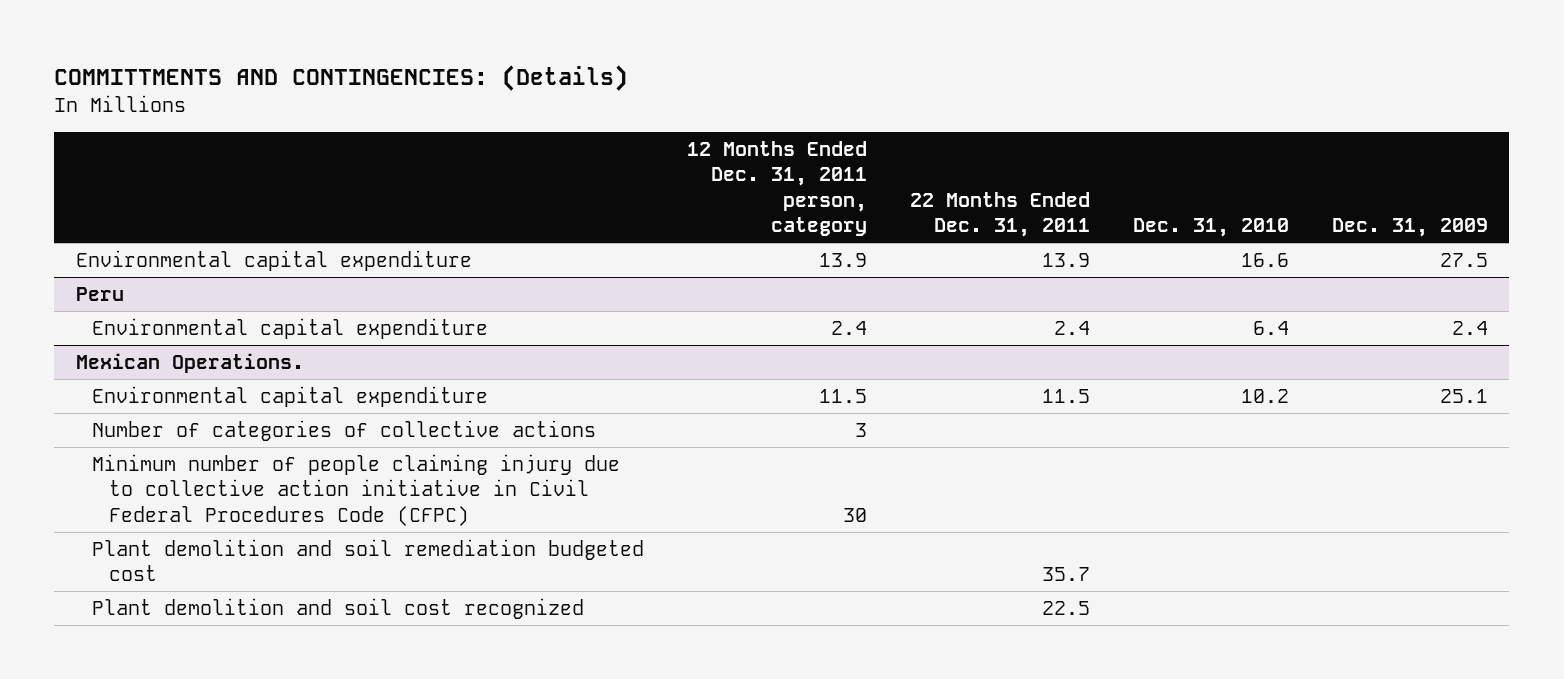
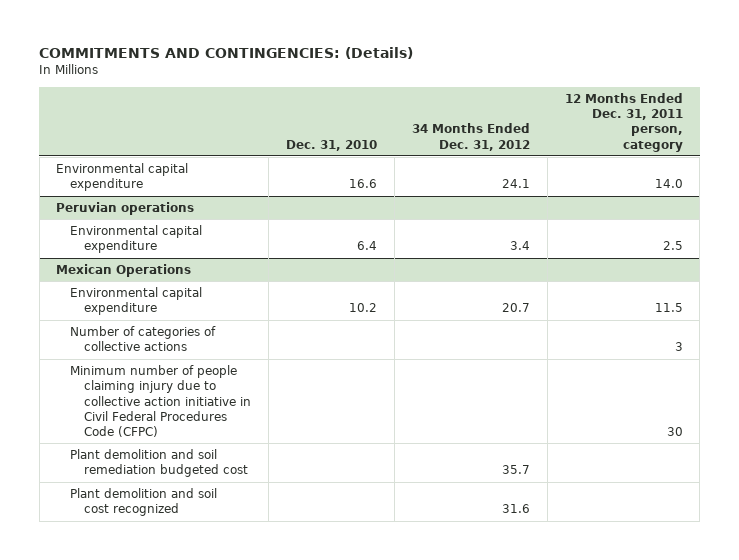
- COMMITTMENTS AND CONTINGENCIES: (Details)
+ COMMITMENTS AND CONTINGENCIES: (Details)
- | 12 Months Ended Dec. 31, 2011 person, category | 22 Months Ended Dec. 31, 2011 | Dec. 31, 2010 | Dec. 31, 2009
+ | Dec. 31, 2010 | 34 Months Ended Dec. 31, 2012 | 12 Months Ended Dec. 31, 2011 person, category
- Environmental capital expenditure | 13.9 | 13.9 | 16.6 | 27.5
- Peru
- Environmental capital expenditure | 2.4 | 2.4 | 6.4 | 2.4
- Mexican Operations.
+ Environmental capital expenditure | 16.6 | 24.1 | 14.0
+ Peruvian operations
+ Environmental capital expenditure | 6.4 | 3.4 | 2.5
+ Mexican Operations

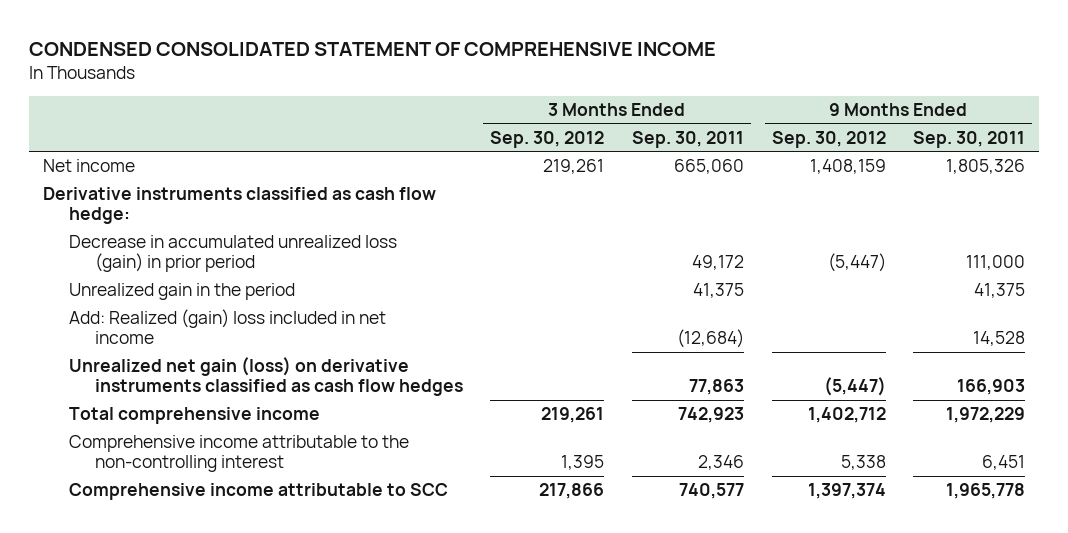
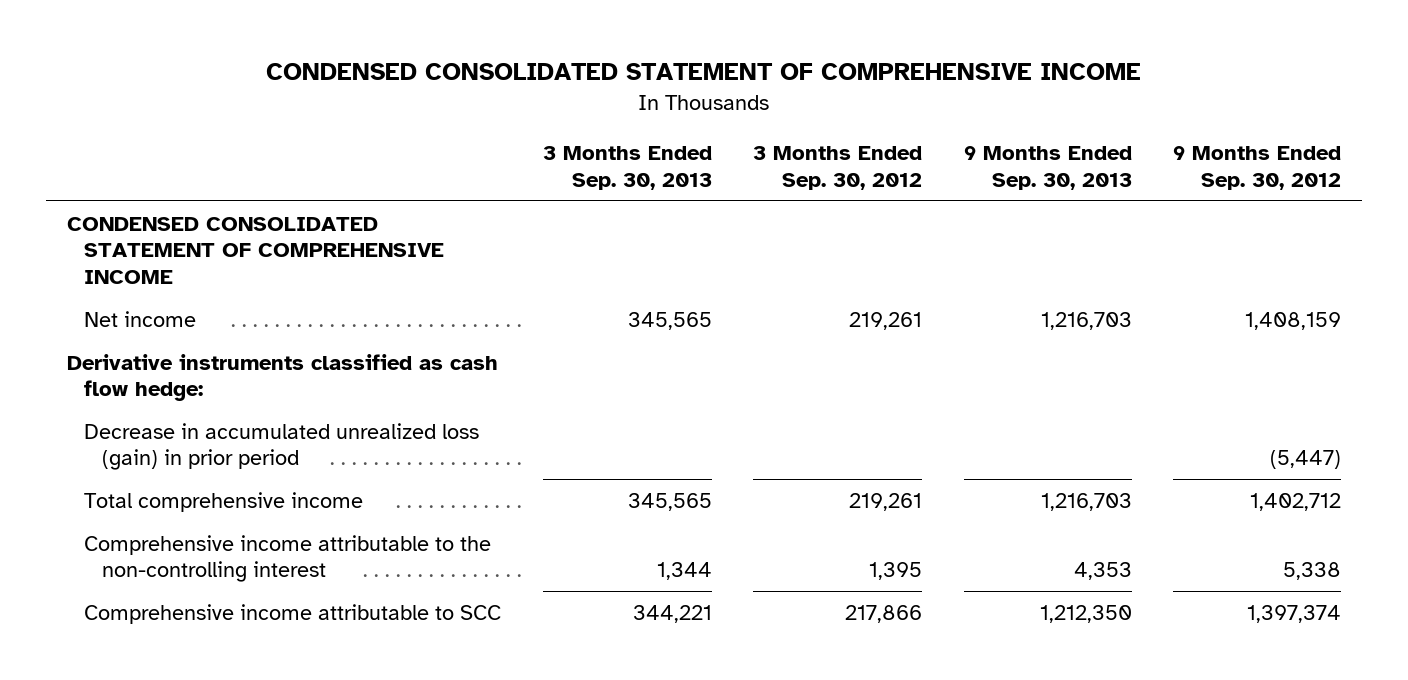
- | 3 Months Ended Sep. 30, 2012 | 3 Months Ended Sep. 30, 2011 | 9 Months Ended Sep. 30, 2012 | 9 Months Ended Sep. 30, 2011
+ | 3 Months Ended Sep. 30, 2013 | 3 Months Ended Sep. 30, 2012 | 9 Months Ended Sep. 30, 2013 | 9 Months Ended Sep. 30, 2012
+ CONDENSED CONSOLIDATED STATEMENT OF COMPREHENSIVE INCOME
- Unrealized gain in the period | | 41,375 | | 41,375
- Add: Realized (gain) loss included in net income | | (12,684) | | 14,528
- Unrealized net gain (loss) on derivative instruments classified as cash flow hedges | | 77,863 | (5,447) | 166,903

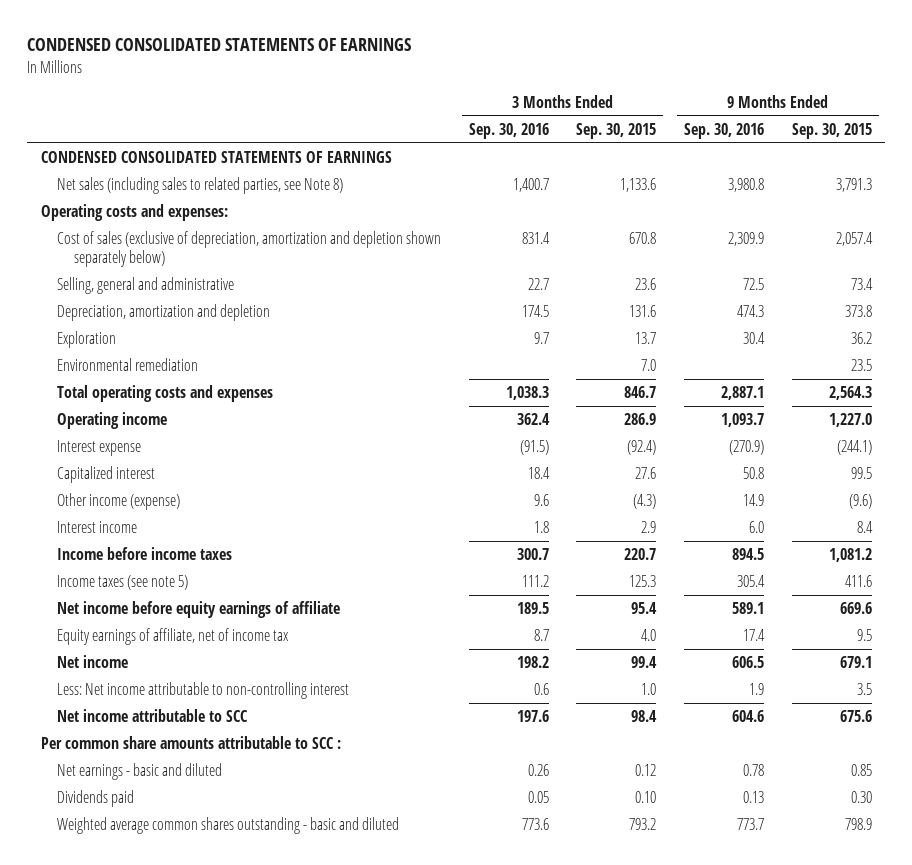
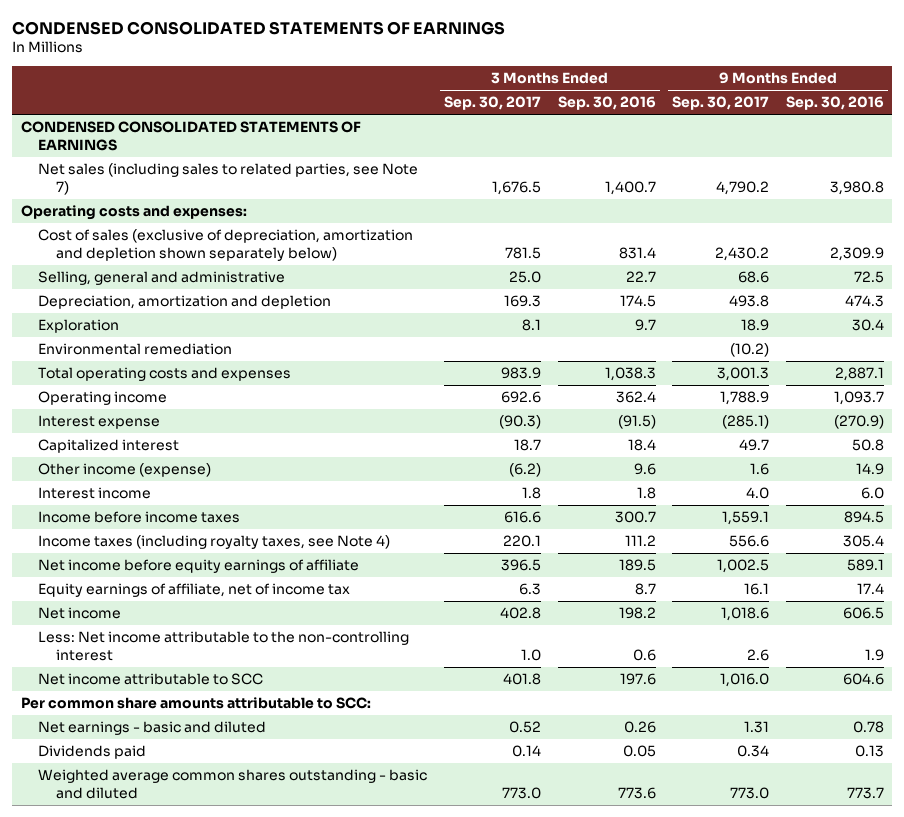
- | 3 Months Ended Sep. 30, 2016 | 3 Months Ended Sep. 30, 2015 | 9 Months Ended Sep. 30, 2016 | 9 Months Ended Sep. 30, 2015
+ | 3 Months Ended Sep. 30, 2017 | 3 Months Ended Sep. 30, 2016 | 9 Months Ended Sep. 30, 2017 | 9 Months Ended Sep. 30, 2016
- Net sales (including sales to related parties, see Note 8) | 1,400.7 | 1,133.6 | 3,980.8 | 3,791.3
+ Net sales (including sales to related parties, see Note 7) | 1,676.5 | 1,400.7 | 4,790.2 | 3,980.8
- Income taxes (see note 5) | 111.2 | 125.3 | 305.4 | 411.6
+ Income taxes (including royalty taxes, see Note 4) | 220.1 | 111.2 | 556.6 | 305.4
- Less: Net income attributable to non-controlling interest | 0.6 | 1.0 | 1.9 | 3.5
+ Less: Net income attributable to the non-controlling interest | 1.0 | 0.6 | 2.6 | 1.9
- Per common share amounts attributable to SCC :
+ Per common share amounts attributable to SCC:

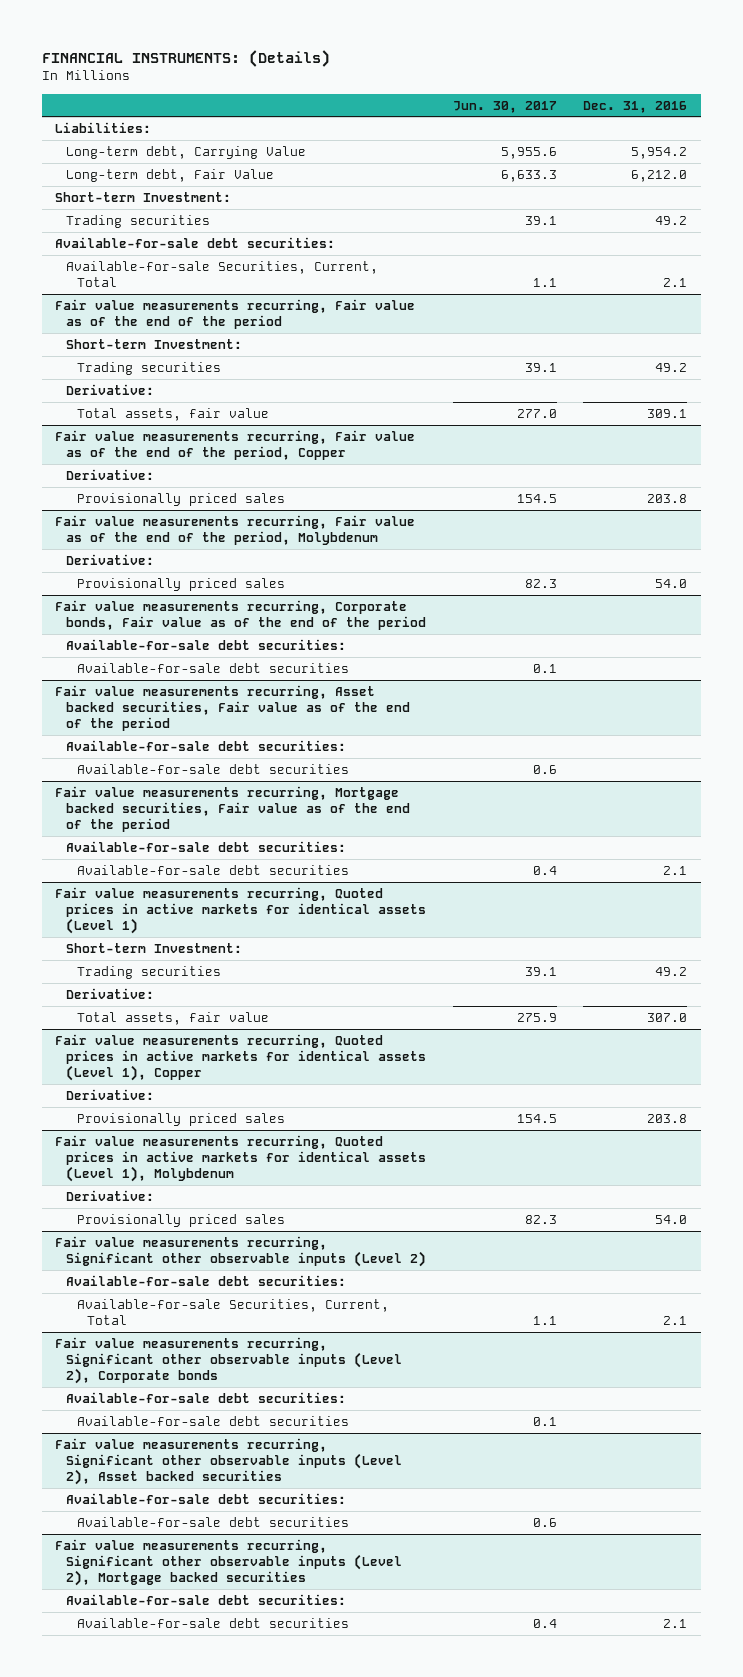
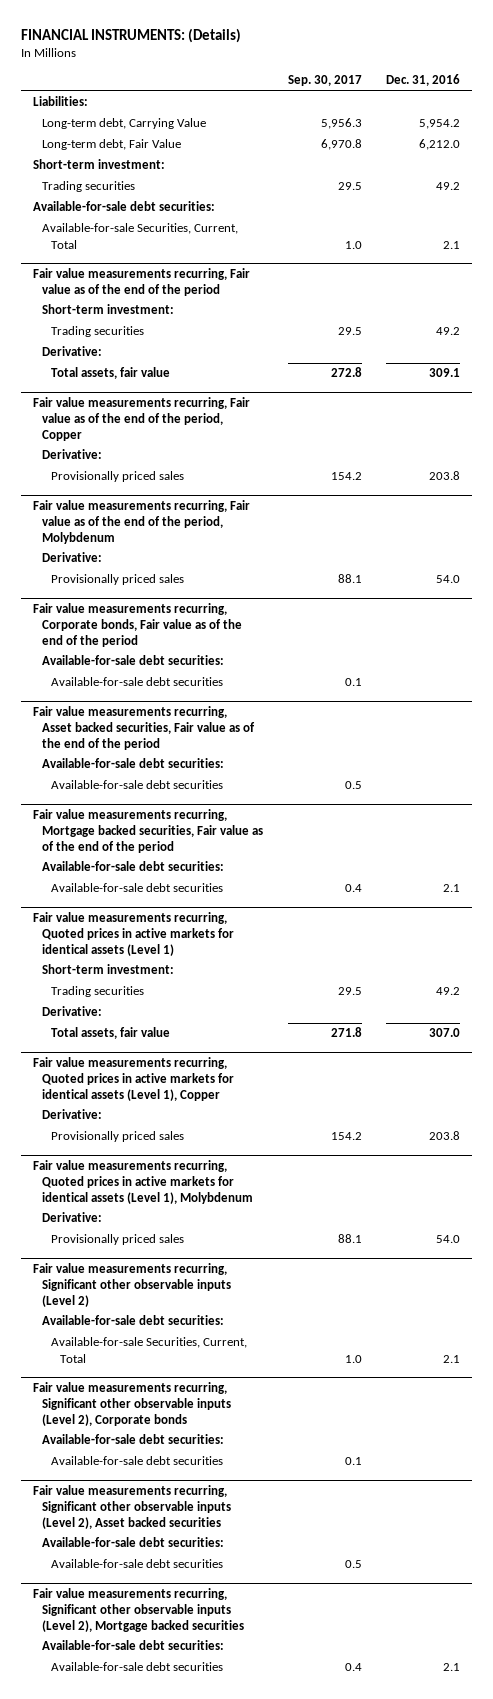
- | Jun. 30, 2017 | Dec. 31, 2016
+ | Sep. 30, 2017 | Dec. 31, 2016
- Short-term Investment:
+ Short-term investment:
@ Fair value measurements recurring, Fair value as of the end of the period
- Short-term Investment:
+ Short-term investment:
@ Fair value measurements recurring, Quoted prices in active markets for identical assets (Level 1)
- Short-term Investment:
+ Short-term investment:

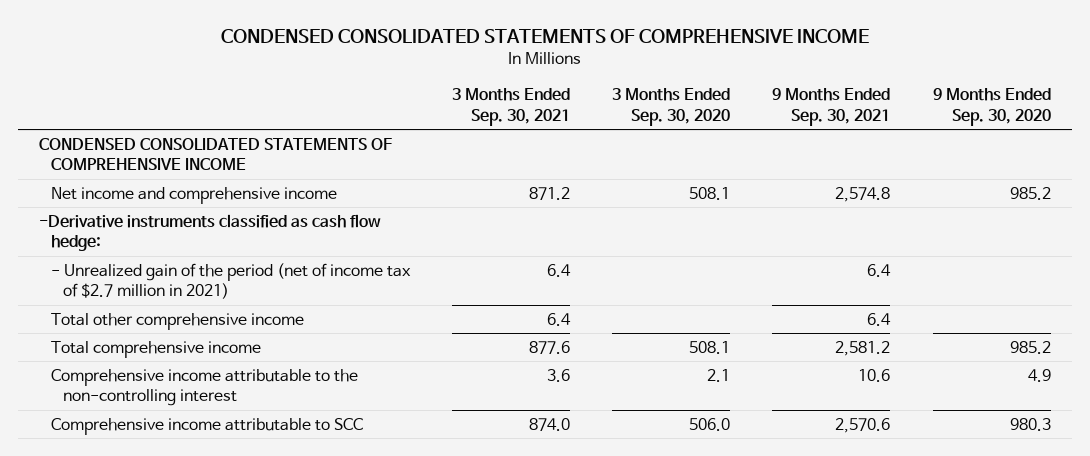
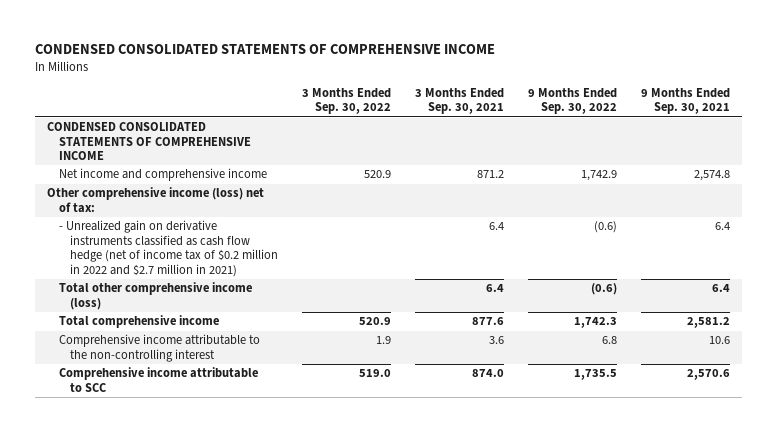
- | 3 Months Ended Sep. 30, 2021 | 3 Months Ended Sep. 30, 2020 | 9 Months Ended Sep. 30, 2021 | 9 Months Ended Sep. 30, 2020
+ | 3 Months Ended Sep. 30, 2022 | 3 Months Ended Sep. 30, 2021 | 9 Months Ended Sep. 30, 2022 | 9 Months Ended Sep. 30, 2021
- -Derivative instruments classified as cash flow hedge:
- - Unrealized gain of the period (net of income tax of $2.7 million in 2021) | 6.4 | | 6.4 |
- Total other comprehensive income | 6.4 | | 6.4 |
+ Other comprehensive income (loss) net of tax:
+ - Unrealized gain on derivative instruments classified as cash flow hedge (net of income tax of $0.2 million in 2022 and $2.7 million in 2021) | | 6.4 | (0.6) | 6.4
+ Total other comprehensive income (loss) | | 6.4 | (0.6) | 6.4

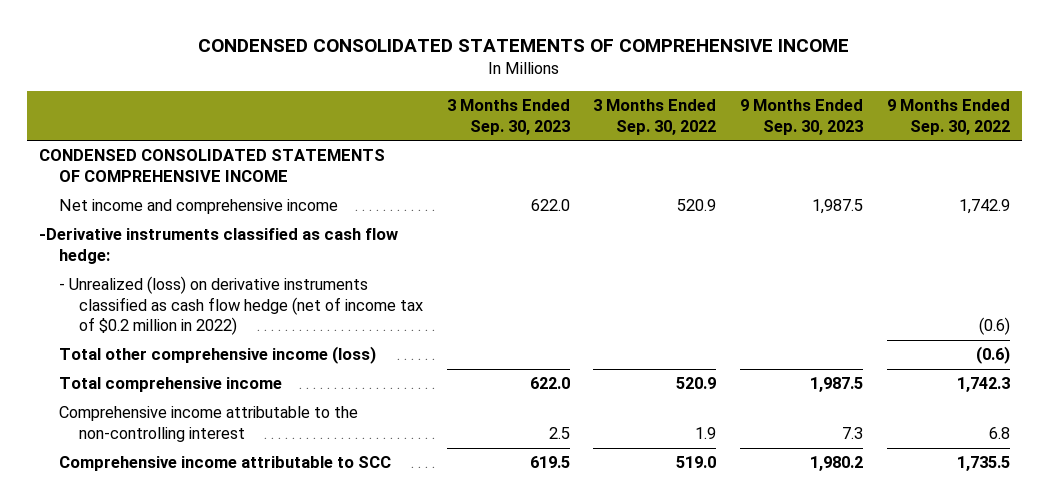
- | 3 Months Ended Sep. 30, 2022 | 3 Months Ended Sep. 30, 2021 | 9 Months Ended Sep. 30, 2022 | 9 Months Ended Sep. 30, 2021
+ | 3 Months Ended Sep. 30, 2023 | 3 Months Ended Sep. 30, 2022 | 9 Months Ended Sep. 30, 2023 | 9 Months Ended Sep. 30, 2022
- Other comprehensive income (loss) net of tax:
- - Unrealized gain on derivative instruments classified as cash flow hedge (net of income tax of $0.2 million in 2022 and $2.7 million in 2021) | | 6.4 | (0.6) | 6.4
+ -Derivative instruments classified as cash flow hedge:
+ - Unrealized (loss) on derivative instruments classified as cash flow hedge (net of income tax of $0.2 million in 2022) | | | | (0.6)

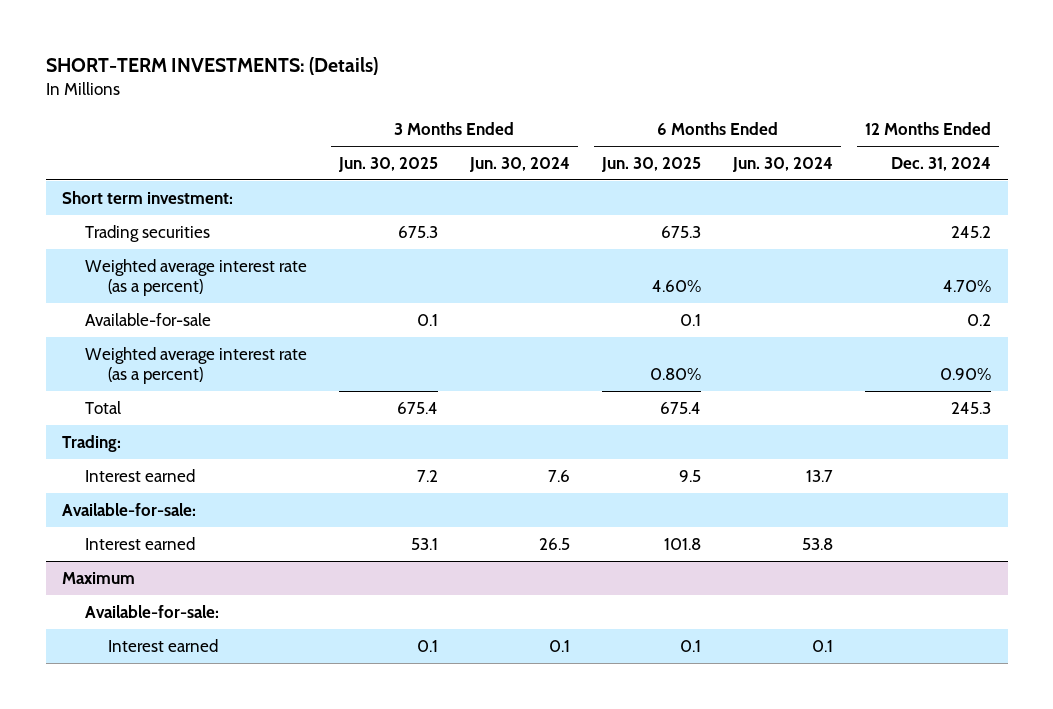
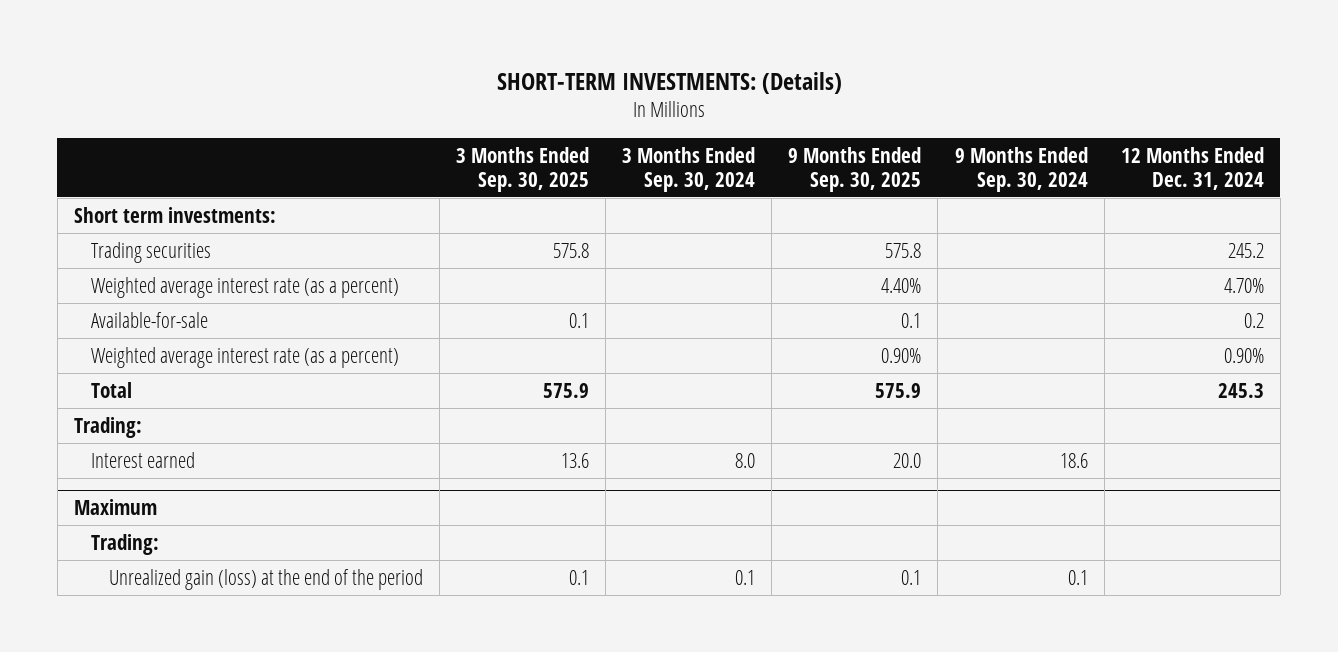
- | 3 Months Ended Jun. 30, 2025 | 3 Months Ended Jun. 30, 2024 | 6 Months Ended Jun. 30, 2025 | 6 Months Ended Jun. 30, 2024 | 12 Months Ended Dec. 31, 2024
+ | 3 Months Ended Sep. 30, 2025 | 3 Months Ended Sep. 30, 2024 | 9 Months Ended Sep. 30, 2025 | 9 Months Ended Sep. 30, 2024 | 12 Months Ended Dec. 31, 2024
- Short term investment:
+ Short term investments:
- Available-for-sale:
- Interest earned | 53.1 | 26.5 | 101.8 | 53.8 |
@ Maximum
- Available-for-sale:
- Interest earned | 0.1 | 0.1 | 0.1 | 0.1 |
+ Trading:
+ Unrealized gain (loss) at the end of the period | 0.1 | 0.1 | 0.1 | 0.1 |

